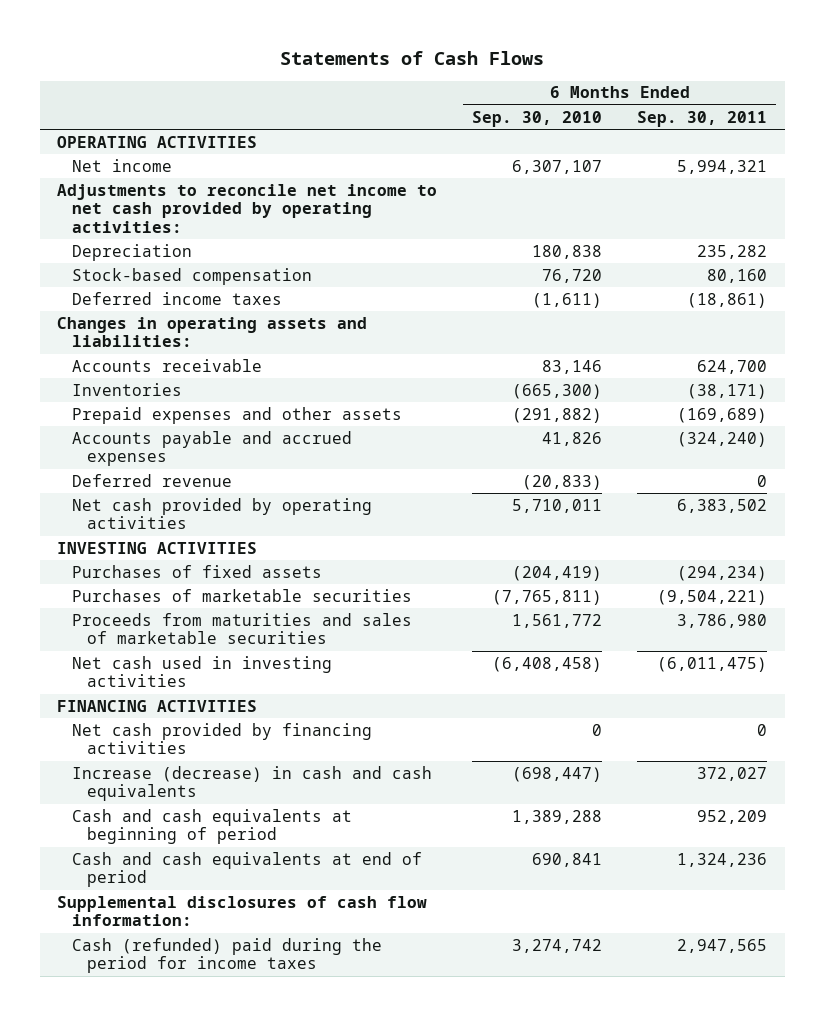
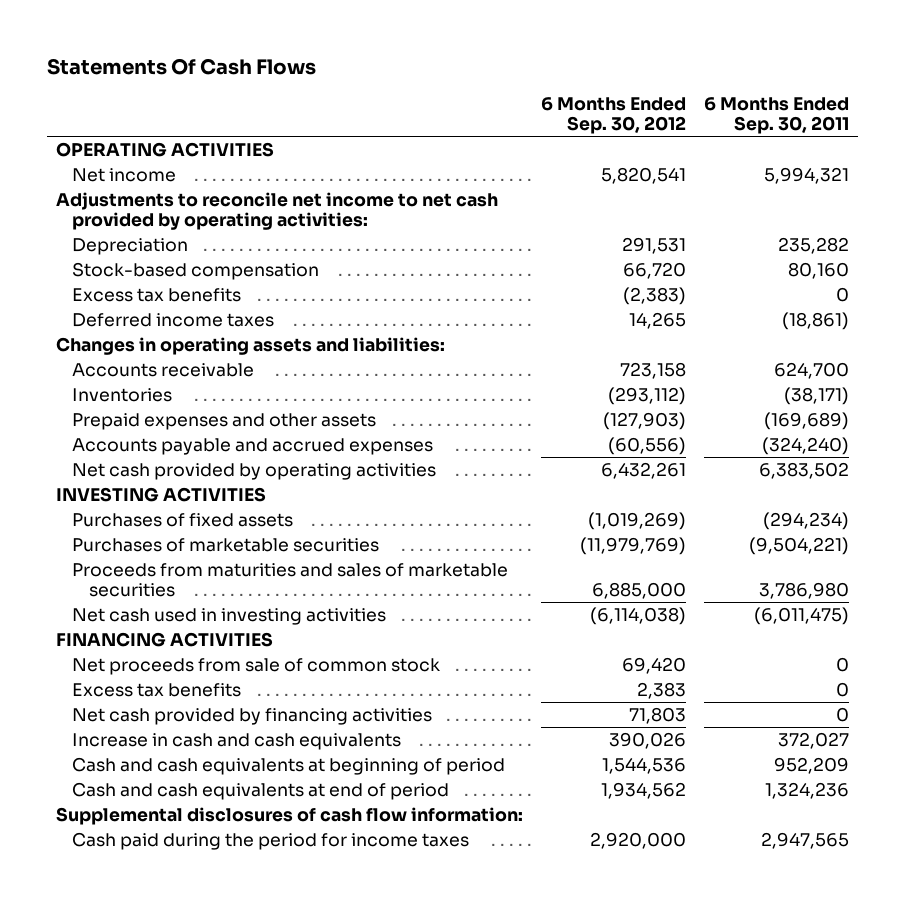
- Statements of Cash Flows
+ Statements Of Cash Flows
- | 6 Months Ended Sep. 30, 2010 | 6 Months Ended Sep. 30, 2011
+ | 6 Months Ended Sep. 30, 2012 | 6 Months Ended Sep. 30, 2011
+ Excess tax benefits | (2,383) | 0
- Deferred revenue | (20,833) | 0
+ Net proceeds from sale of common stock | 69,420 | 0
+ Excess tax benefits | 2,383 | 0
- Increase (decrease) in cash and cash equivalents | (698,447) | 372,027
+ Increase in cash and cash equivalents | 390,026 | 372,027
- Cash (refunded) paid during the period for income taxes | 3,274,742 | 2,947,565
+ Cash paid during the period for income taxes | 2,920,000 | 2,947,565

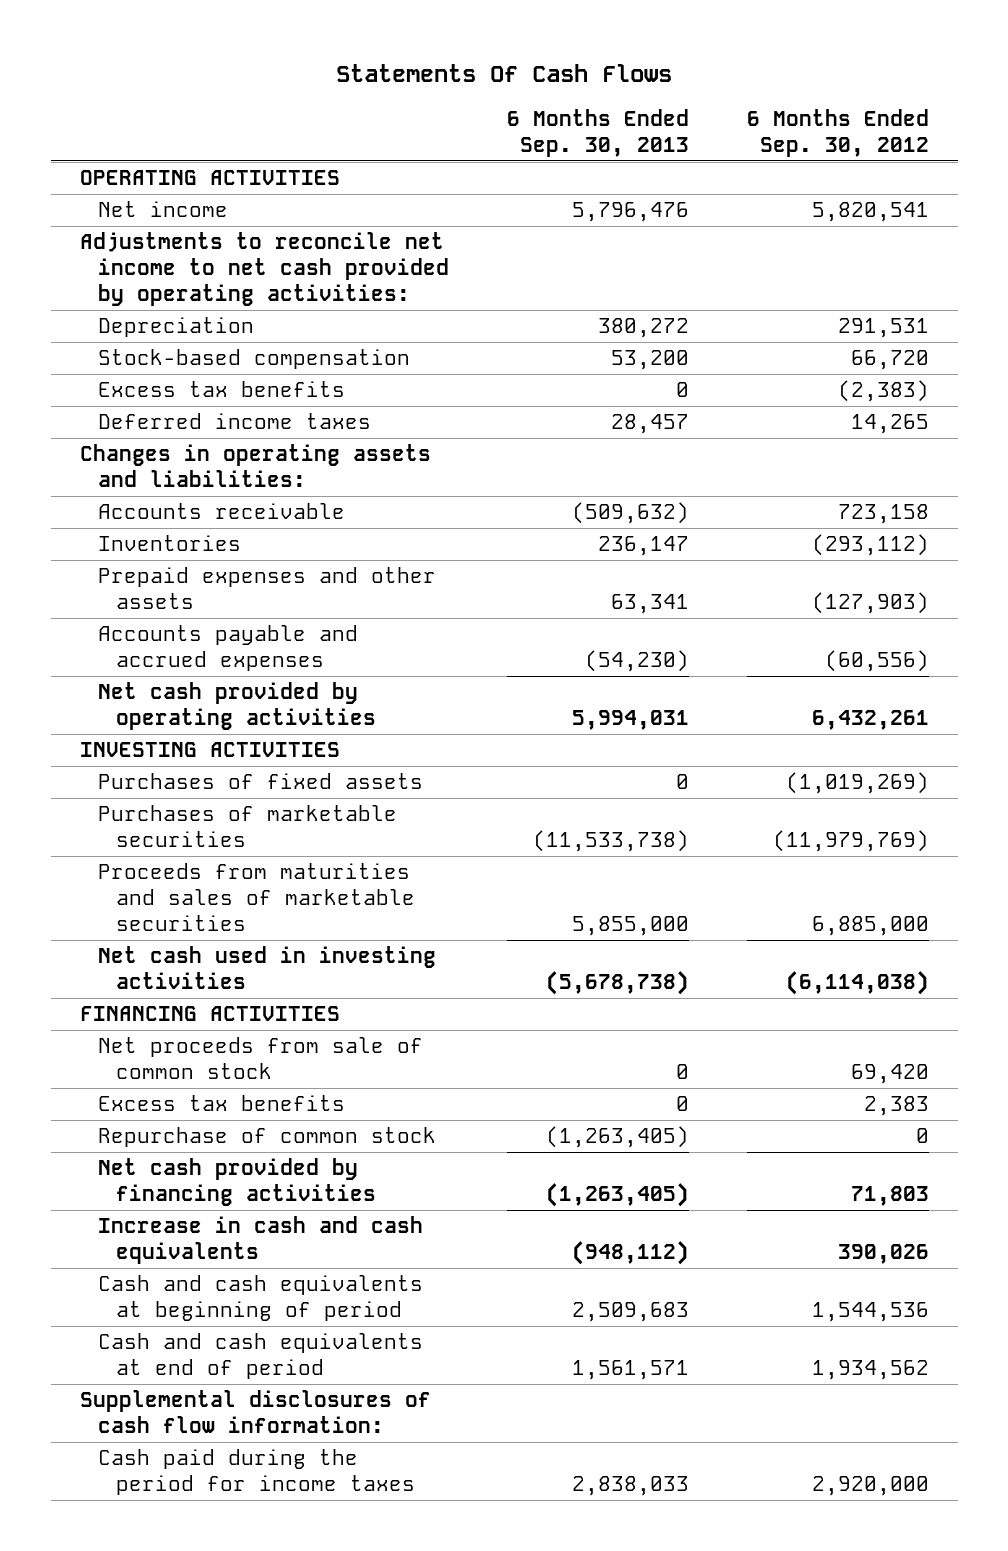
- | 6 Months Ended Sep. 30, 2012 | 6 Months Ended Sep. 30, 2011
+ | 6 Months Ended Sep. 30, 2013 | 6 Months Ended Sep. 30, 2012
+ Repurchase of common stock | (1,263,405) | 0

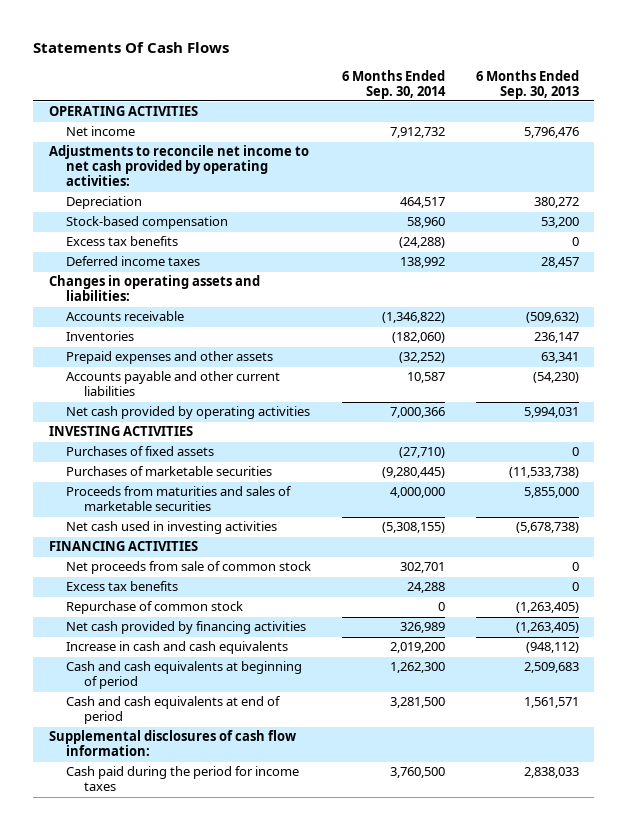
- | 6 Months Ended Sep. 30, 2013 | 6 Months Ended Sep. 30, 2012
+ | 6 Months Ended Sep. 30, 2014 | 6 Months Ended Sep. 30, 2013
- Accounts payable and accrued expenses | (54,230) | (60,556)
+ Accounts payable and other current liabilities | 10,587 | (54,230)

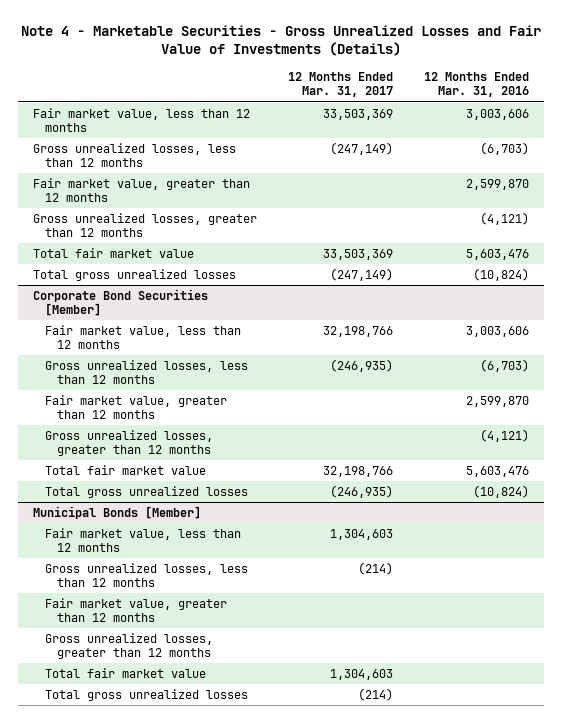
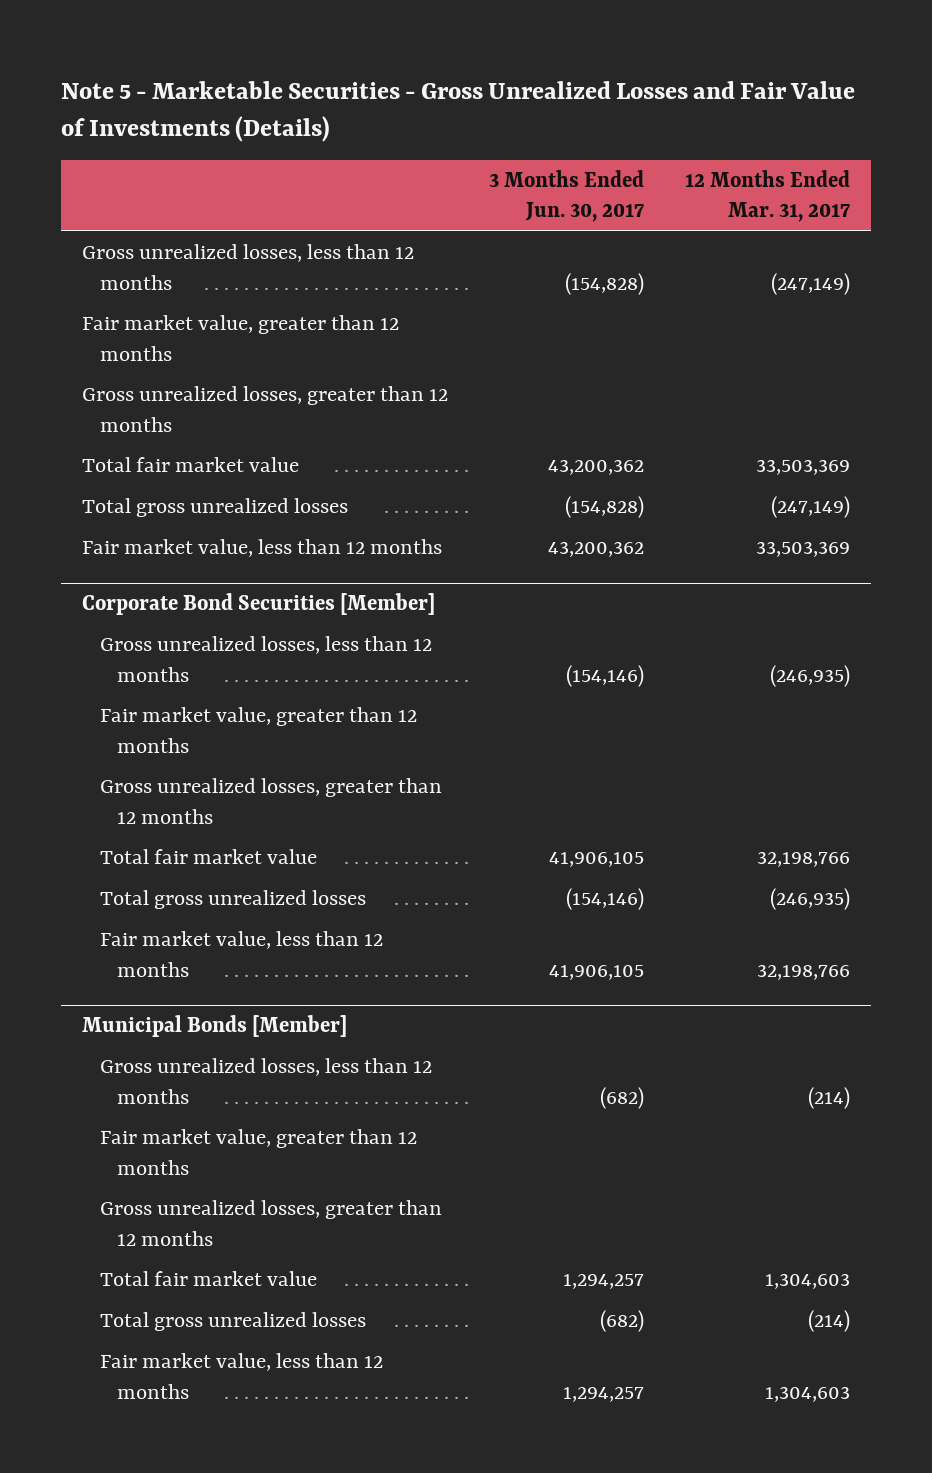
- Note 4 - Marketable Securities - Gross Unrealized Losses and Fair Value of Investments (Details)
+ Note 5 - Marketable Securities - Gross Unrealized Losses and Fair Value of Investments (Details)
- | 12 Months Ended Mar. 31, 2017 | 12 Months Ended Mar. 31, 2016
+ | 3 Months Ended Jun. 30, 2017 | 12 Months Ended Mar. 31, 2017
moved down: Fair market value, less than 12 months | 43,200,362 | 33,503,369
@ Corporate Bond Securities [Member]
moved down: Fair market value, less than 12 months | 41,906,105 | 32,198,766
@ Municipal Bonds [Member]
moved down: Fair market value, less than 12 months | 1,294,257 | 1,304,603

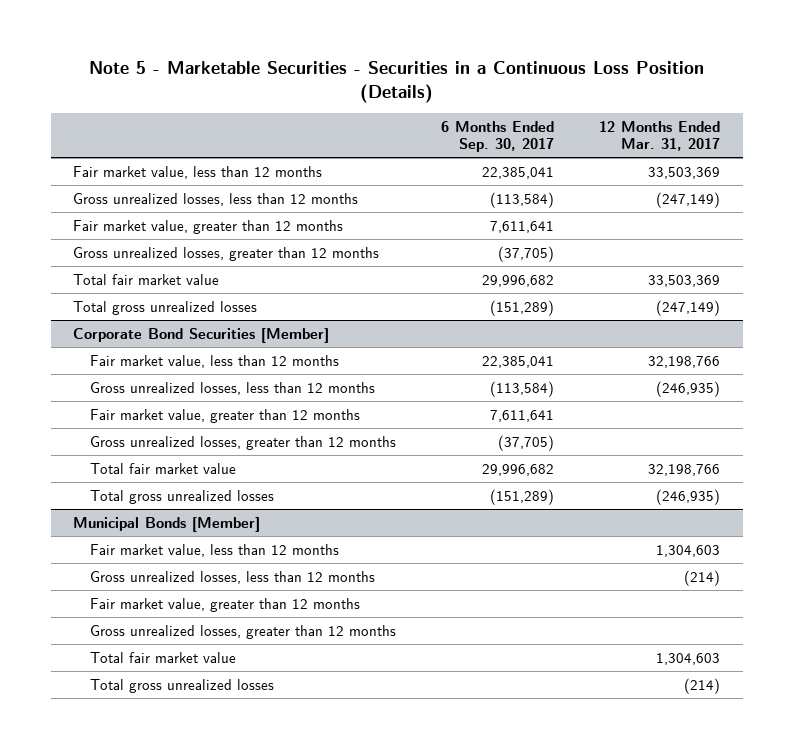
- Note 5 - Marketable Securities - Gross Unrealized Losses and Fair Value of Investments (Details)
+ Note 5 - Marketable Securities - Securities in a Continuous Loss Position (Details)
- | 3 Months Ended Jun. 30, 2017 | 12 Months Ended Mar. 31, 2017
+ | 6 Months Ended Sep. 30, 2017 | 12 Months Ended Mar. 31, 2017
moved up: Fair market value, less than 12 months | 22,385,041 | 33,503,369
@ Corporate Bond Securities [Member]
moved up: Fair market value, less than 12 months | 22,385,041 | 32,198,766
@ Municipal Bonds [Member]
moved up: Fair market value, less than 12 months | | 1,304,603

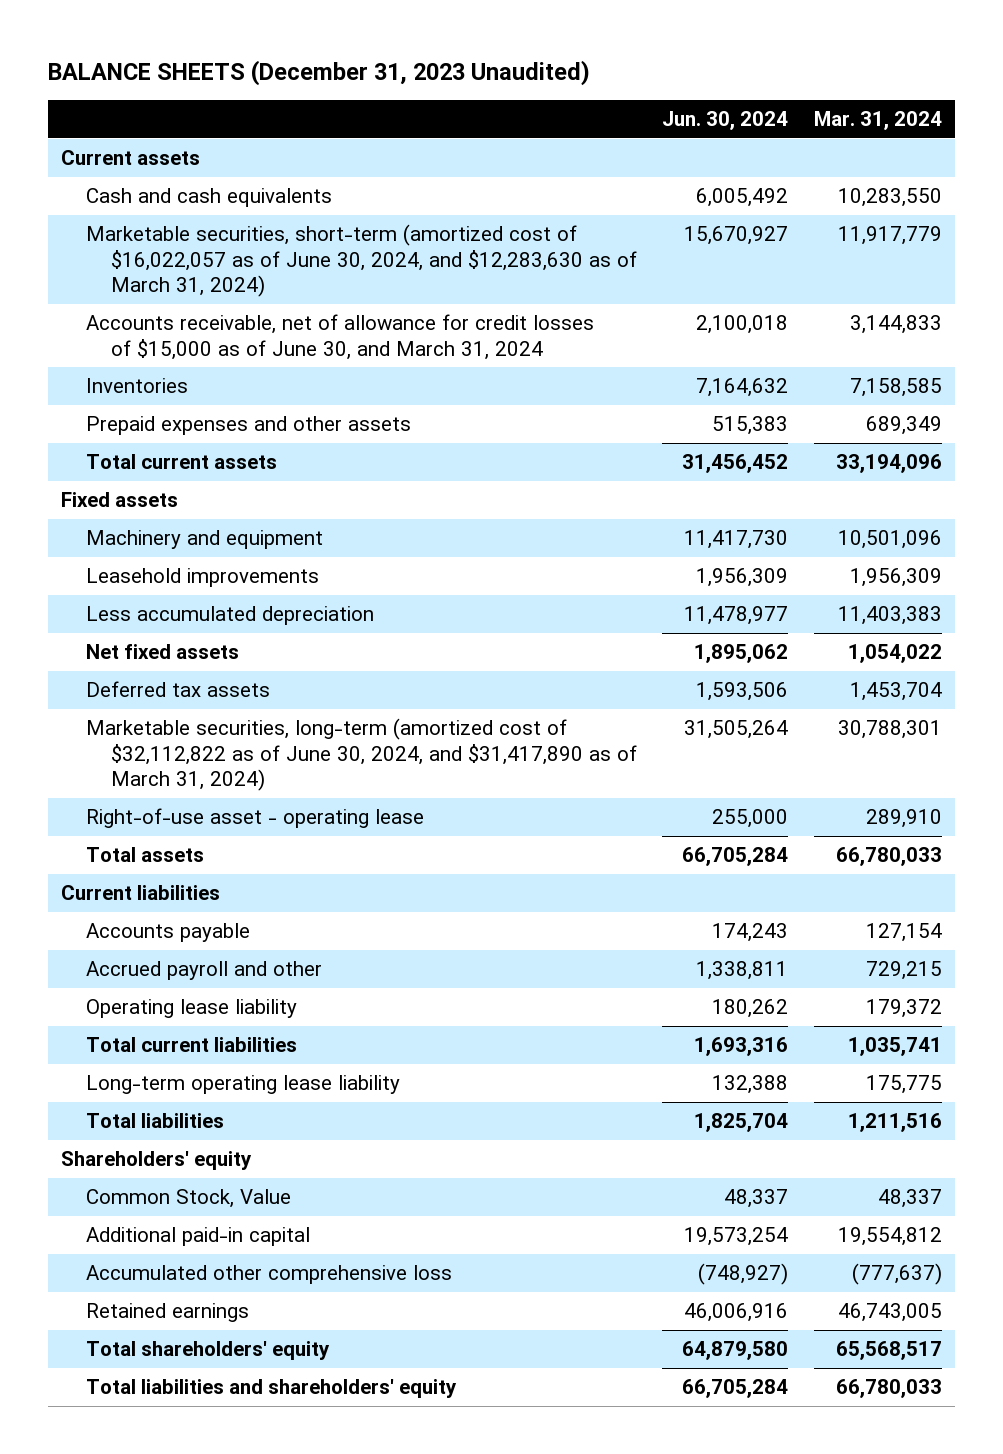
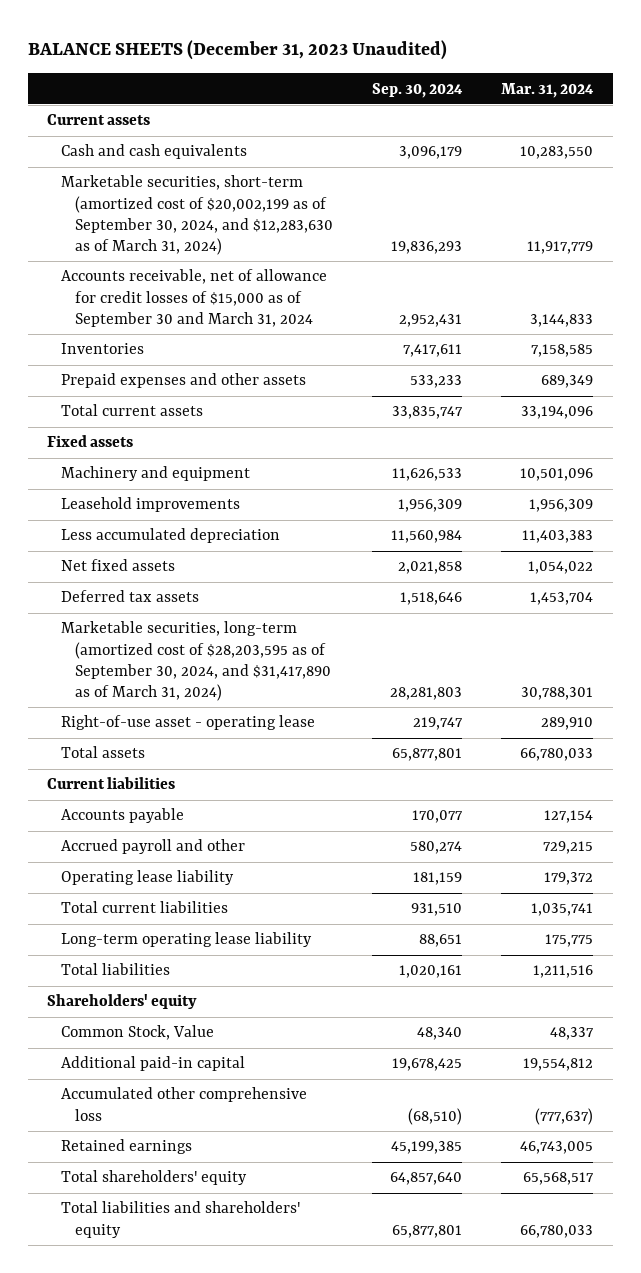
- | Jun. 30, 2024 | Mar. 31, 2024
+ | Sep. 30, 2024 | Mar. 31, 2024
- Marketable securities, short-term (amortized cost of $16,022,057 as of June 30, 2024, and $12,283,630 as of March 31, 2024) | 15,670,927 | 11,917,779
- Accounts receivable, net of allowance for credit losses of $15,000 as of June 30, and March 31, 2024 | 2,100,018 | 3,144,833
+ Marketable securities, short-term (amortized cost of $20,002,199 as of September 30, 2024, and $12,283,630 as of March 31, 2024) | 19,836,293 | 11,917,779
+ Accounts receivable, net of allowance for credit losses of $15,000 as of September 30 and March 31, 2024 | 2,952,431 | 3,144,833
- Marketable securities, long-term (amortized cost of $32,112,822 as of June 30, 2024, and $31,417,890 as of March 31, 2024) | 31,505,264 | 30,788,301
+ Marketable securities, long-term (amortized cost of $28,203,595 as of September 30, 2024, and $31,417,890 as of March 31, 2024) | 28,281,803 | 30,788,301

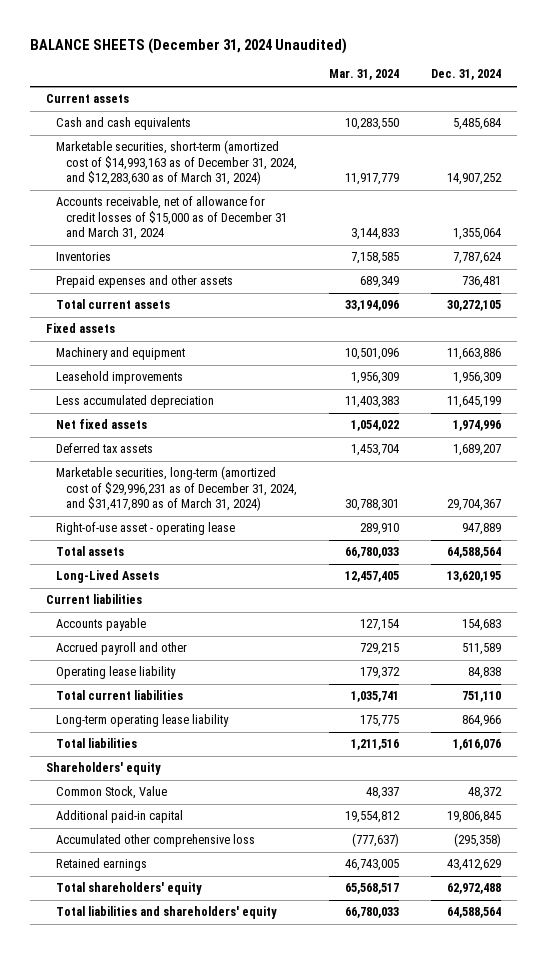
- BALANCE SHEETS (December 31, 2023 Unaudited)
+ BALANCE SHEETS (December 31, 2024 Unaudited)
- | Sep. 30, 2024 | Mar. 31, 2024
+ | Mar. 31, 2024 | Dec. 31, 2024
- Marketable securities, short-term (amortized cost of $20,002,199 as of September 30, 2024, and $12,283,630 as of March 31, 2024) | 19,836,293 | 11,917,779
- Accounts receivable, net of allowance for credit losses of $15,000 as of September 30 and March 31, 2024 | 2,952,431 | 3,144,833
+ Marketable securities, short-term (amortized cost of $14,993,163 as of December 31, 2024, and $12,283,630 as of March 31, 2024) | 11,917,779 | 14,907,252
+ Accounts receivable, net of allowance for credit losses of $15,000 as of December 31 and March 31, 2024 | 3,144,833 | 1,355,064
- Marketable securities, long-term (amortized cost of $28,203,595 as of September 30, 2024, and $31,417,890 as of March 31, 2024) | 28,281,803 | 30,788,301
+ Marketable securities, long-term (amortized cost of $29,996,231 as of December 31, 2024, and $31,417,890 as of March 31, 2024) | 30,788,301 | 29,704,367
+ Long-Lived Assets | 12,457,405 | 13,620,195

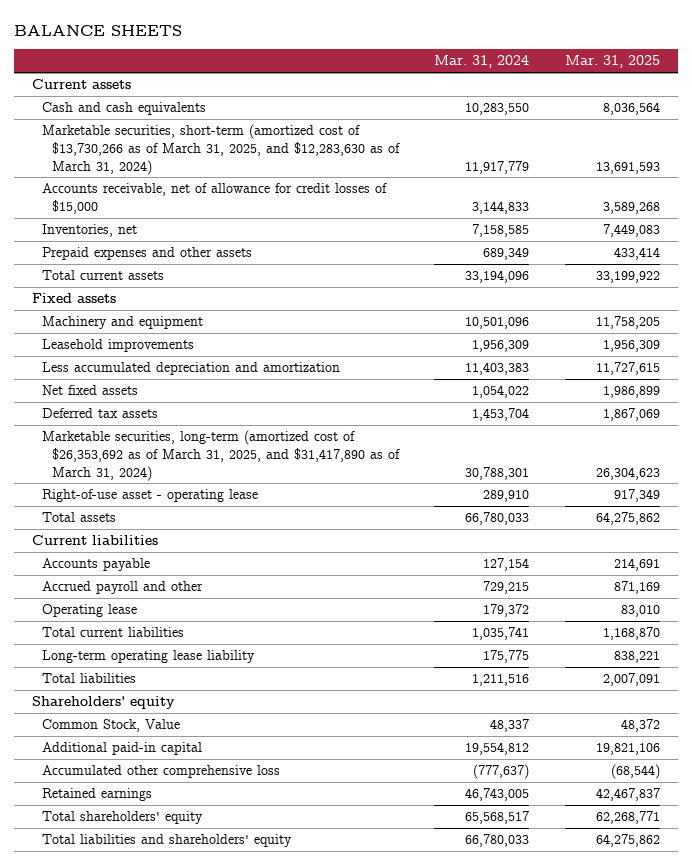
- BALANCE SHEETS (December 31, 2024 Unaudited)
+ BALANCE SHEETS
- | Mar. 31, 2024 | Dec. 31, 2024
+ | Mar. 31, 2024 | Mar. 31, 2025
- Marketable securities, short-term (amortized cost of $14,993,163 as of December 31, 2024, and $12,283,630 as of March 31, 2024) | 11,917,779 | 14,907,252
- Accounts receivable, net of allowance for credit losses of $15,000 as of December 31 and March 31, 2024 | 3,144,833 | 1,355,064
- Inventories | 7,158,585 | 7,787,624
+ Marketable securities, short-term (amortized cost of $13,730,266 as of March 31, 2025, and $12,283,630 as of March 31, 2024) | 11,917,779 | 13,691,593
+ Accounts receivable, net of allowance for credit losses of $15,000 | 3,144,833 | 3,589,268
+ Inventories, net | 7,158,585 | 7,449,083
- Less accumulated depreciation | 11,403,383 | 11,645,199
+ Less accumulated depreciation and amortization | 11,403,383 | 11,727,615
- Marketable securities, long-term (amortized cost of $29,996,231 as of December 31, 2024, and $31,417,890 as of March 31, 2024) | 30,788,301 | 29,704,367
+ Marketable securities, long-term (amortized cost of $26,353,692 as of March 31, 2025, and $31,417,890 as of March 31, 2024) | 30,788,301 | 26,304,623
- Long-Lived Assets | 12,457,405 | 13,620,195
- Operating lease liability | 179,372 | 84,838
+ Operating lease | 179,372 | 83,010

